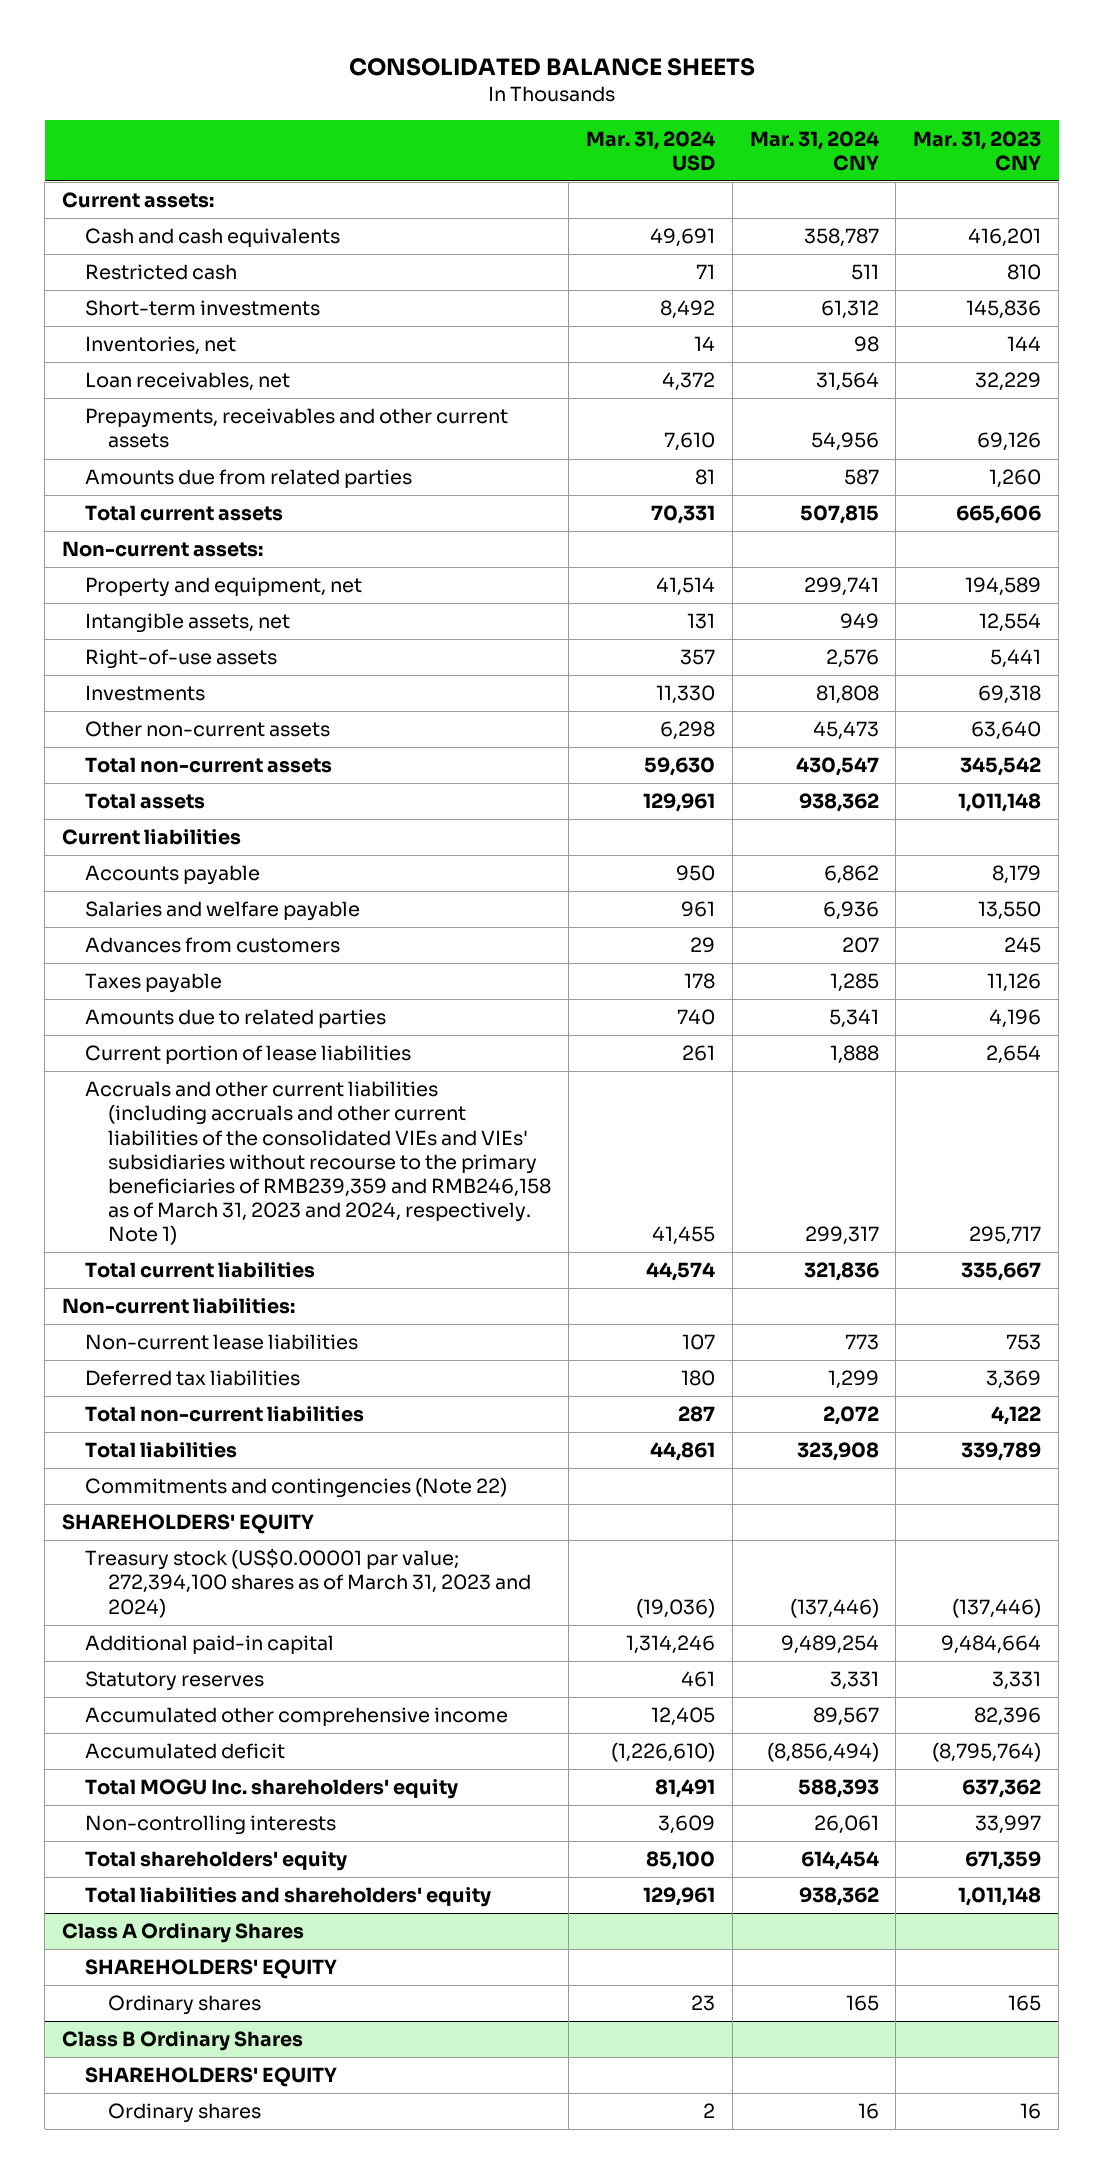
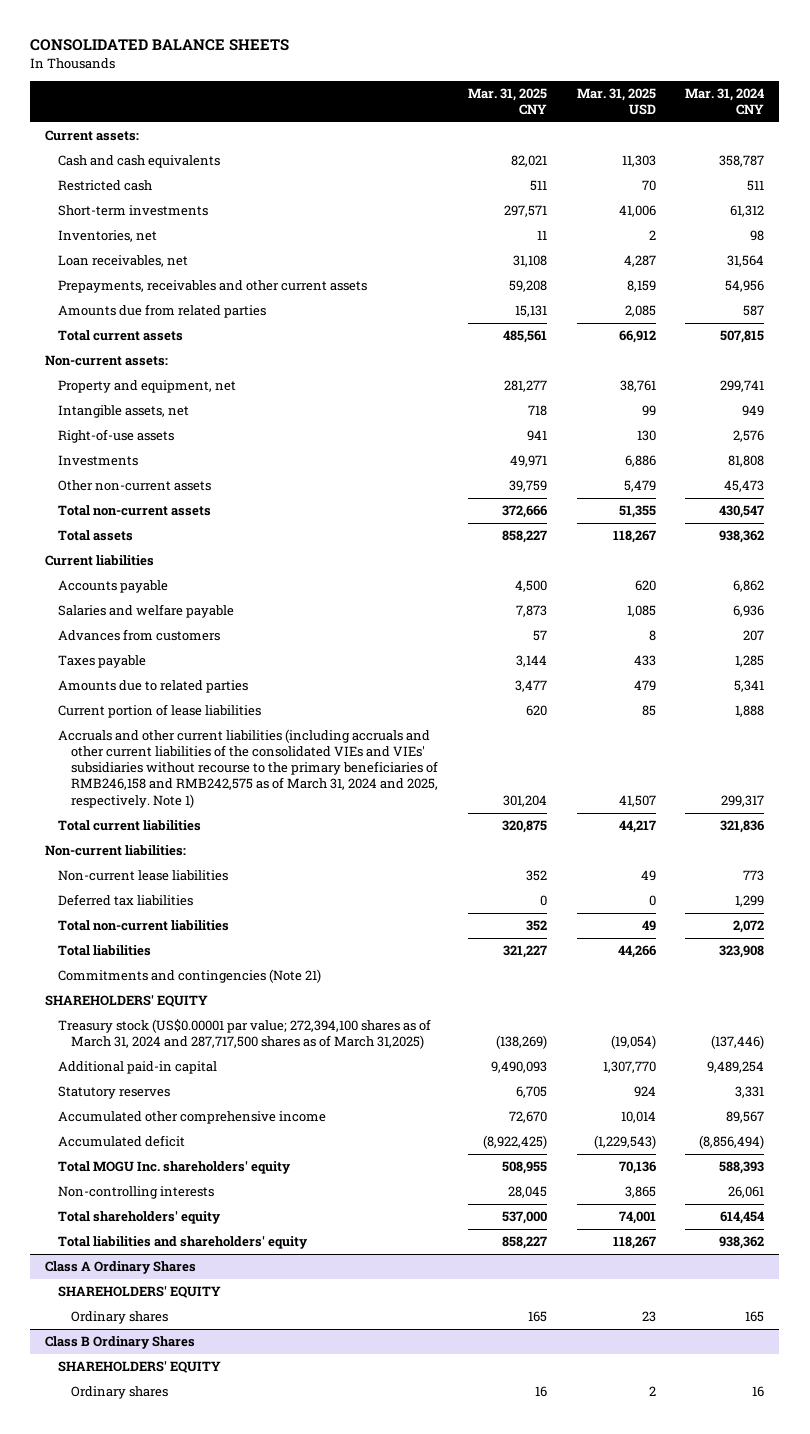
- | Mar. 31, 2024 USD | Mar. 31, 2024 CNY | Mar. 31, 2023 CNY
+ | Mar. 31, 2025 CNY | Mar. 31, 2025 USD | Mar. 31, 2024 CNY
- Accruals and other current liabilities (including accruals and other current liabilities of the consolidated VIEs and VIEs' subsidiaries without recourse to the primary beneficiaries of RMB239,359 and RMB246,158 as of March 31, 2023 and 2024, respectively. Note 1) | 41,455 | 299,317 | 295,717
+ Accruals and other current liabilities (including accruals and other current liabilities of the consolidated VIEs and VIEs' subsidiaries without recourse to the primary beneficiaries of RMB246,158 and RMB242,575 as of March 31, 2024 and 2025, respectively. Note 1) | 301,204 | 41,507 | 299,317
- Commitments and contingencies (Note 22)
+ Commitments and contingencies (Note 21)
- Treasury stock (US$0.00001 par value; 272,394,100 shares as of March 31, 2023 and 2024) | (19,036) | (137,446) | (137,446)
+ Treasury stock (US$0.00001 par value; 272,394,100 shares as of March 31, 2024 and 287,717,500 shares as of March 31,2025) | (138,269) | (19,054) | (137,446)

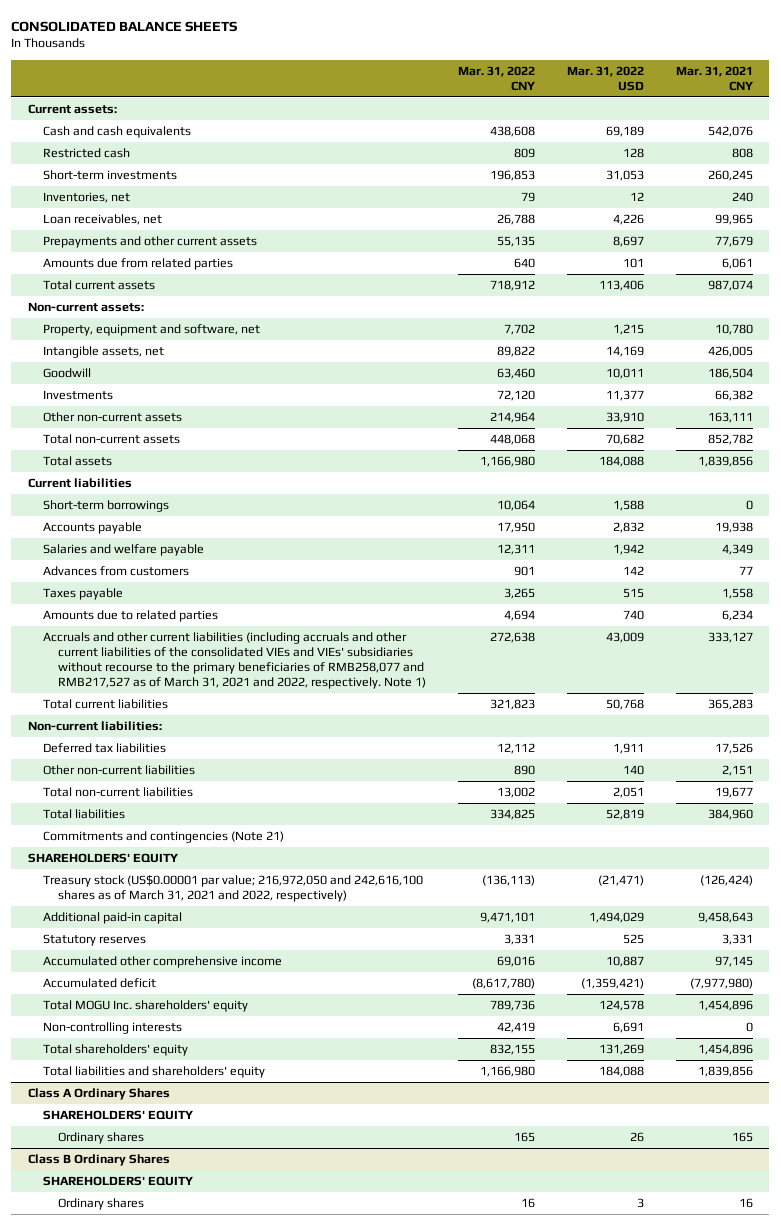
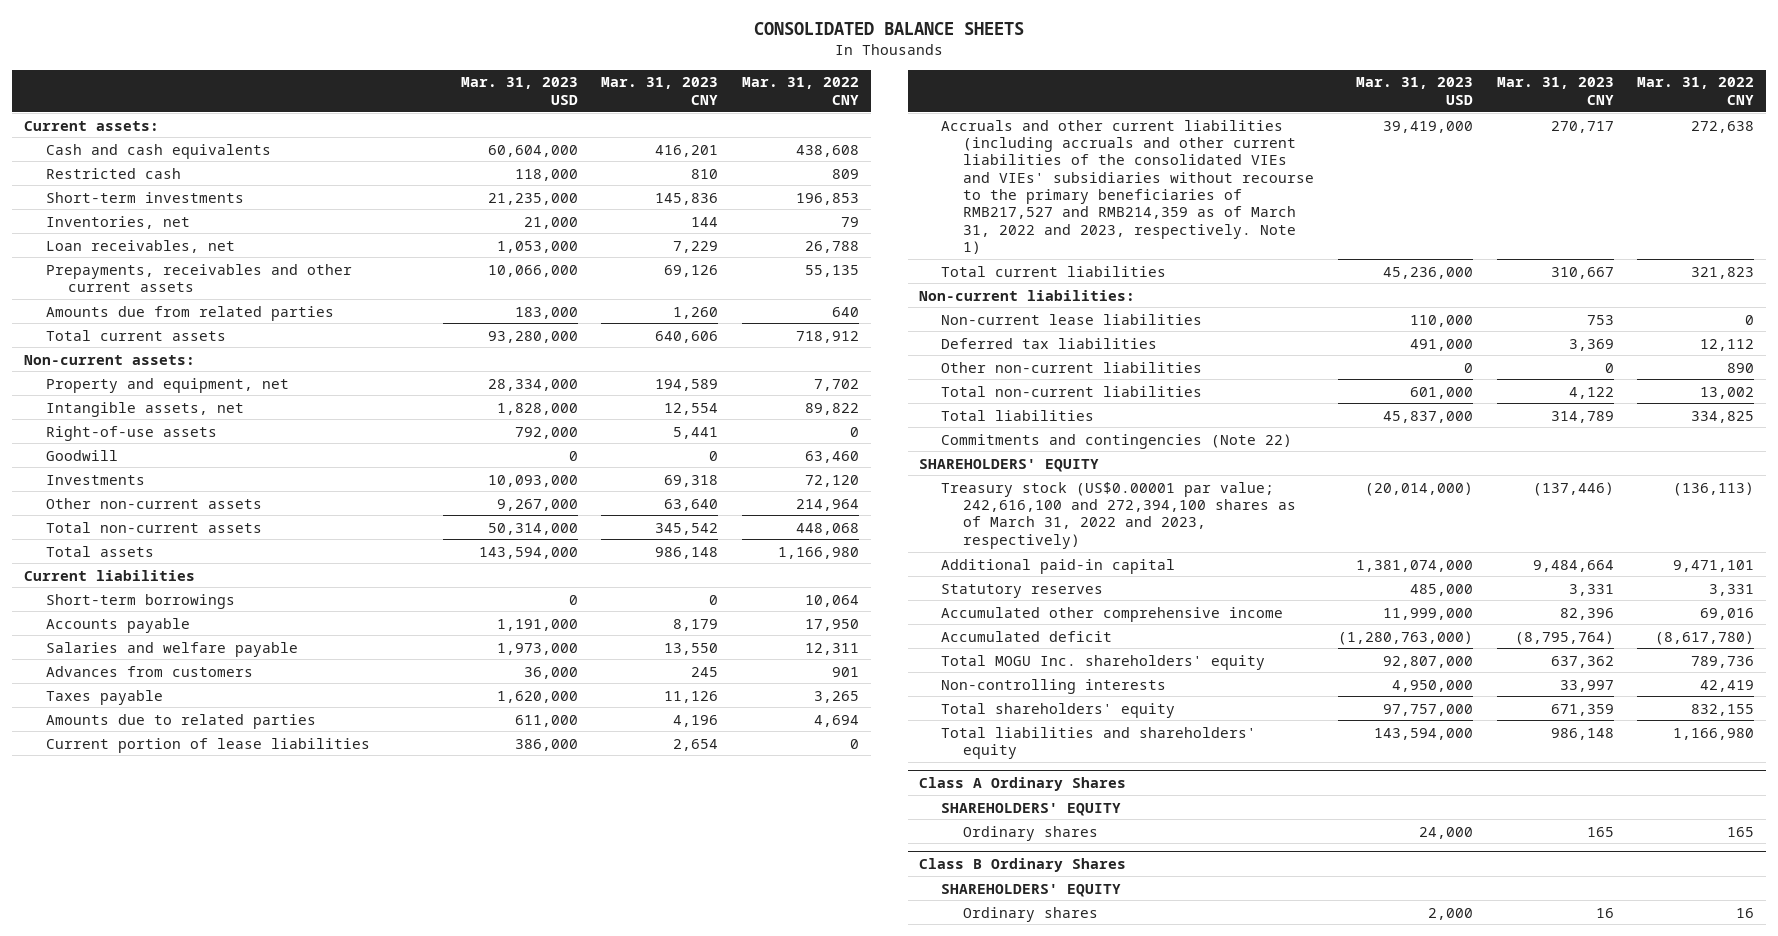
- | Mar. 31, 2022 CNY | Mar. 31, 2022 USD | Mar. 31, 2021 CNY
+ | Mar. 31, 2023 USD | Mar. 31, 2023 CNY | Mar. 31, 2022 CNY
- Prepayments and other current assets | 55,135 | 8,697 | 77,679
+ Prepayments, receivables and other current assets | 10,066,000 | 69,126 | 55,135
- Property, equipment and software, net | 7,702 | 1,215 | 10,780
+ Property and equipment, net | 28,334,000 | 194,589 | 7,702
+ Right-of-use assets | 792,000 | 5,441 | 0
- Accruals and other current liabilities (including accruals and other current liabilities of the consolidated VIEs and VIEs' subsidiaries without recourse to the primary beneficiaries of RMB258,077 and RMB217,527 as of March 31, 2021 and 2022, respectively. Note 1) | 272,638 | 43,009 | 333,127
+ Current portion of lease liabilities | 386,000 | 2,654 | 0
+ Accruals and other current liabilities (including accruals and other current liabilities of the consolidated VIEs and VIEs' subsidiaries without recourse to the primary beneficiaries of RMB217,527 and RMB214,359 as of March 31, 2022 and 2023, respectively. Note 1) | 39,419,000 | 270,717 | 272,638
+ Non-current lease liabilities | 110,000 | 753 | 0
- Commitments and contingencies (Note 21)
+ Commitments and contingencies (Note 22)
- Treasury stock (US$0.00001 par value; 216,972,050 and 242,616,100 shares as of March 31, 2021 and 2022, respectively) | (136,113) | (21,471) | (126,424)
+ Treasury stock (US$0.00001 par value; 242,616,100 and 272,394,100 shares as of March 31, 2022 and 2023, respectively) | (20,014,000) | (137,446) | (136,113)

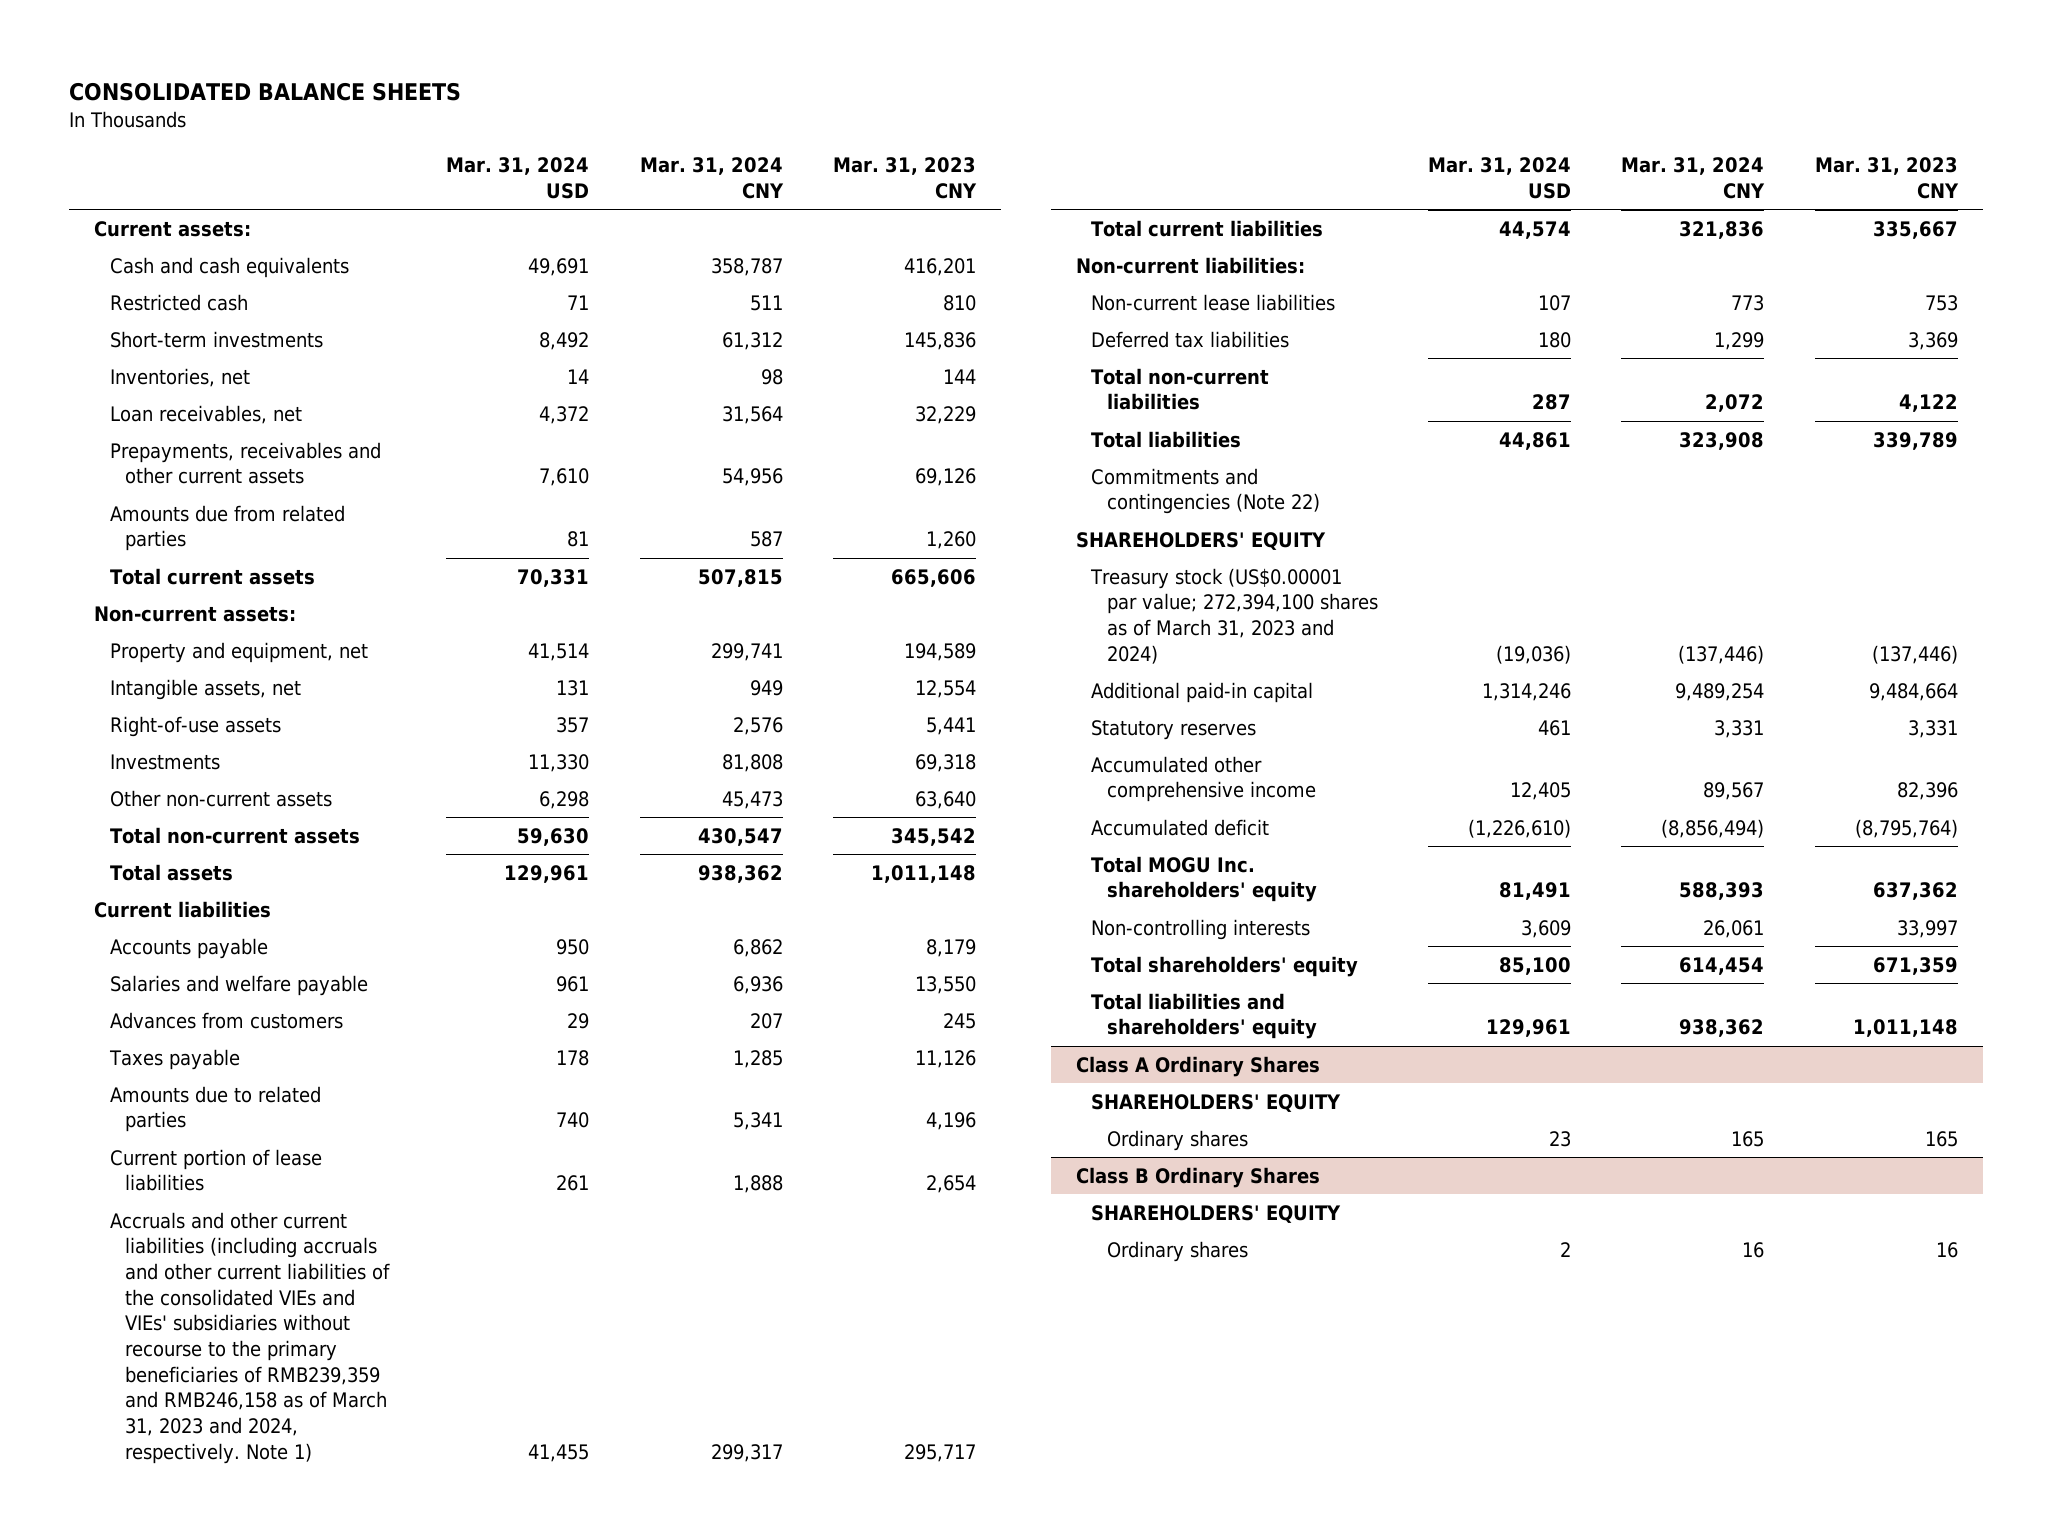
- | Mar. 31, 2023 USD | Mar. 31, 2023 CNY | Mar. 31, 2022 CNY
+ | Mar. 31, 2024 USD | Mar. 31, 2024 CNY | Mar. 31, 2023 CNY
- Loan receivables, net | 1,053,000 | 7,229 | 26,788
+ Loan receivables, net | 4,372 | 31,564 | 32,229
- Total current assets | 93,280,000 | 640,606 | 718,912
+ Total current assets | 70,331 | 507,815 | 665,606
- Goodwill | 0 | 0 | 63,460
- Total assets | 143,594,000 | 986,148 | 1,166,980
+ Total assets | 129,961 | 938,362 | 1,011,148
- Short-term borrowings | 0 | 0 | 10,064
- Accruals and other current liabilities (including accruals and other current liabilities of the consolidated VIEs and VIEs' subsidiaries without recourse to the primary beneficiaries of RMB217,527 and RMB214,359 as of March 31, 2022 and 2023, respectively. Note 1) | 39,419,000 | 270,717 | 272,638
- Total current liabilities | 45,236,000 | 310,667 | 321,823
+ Accruals and other current liabilities (including accruals and other current liabilities of the consolidated VIEs and VIEs' subsidiaries without recourse to the primary beneficiaries of RMB239,359 and RMB246,158 as of March 31, 2023 and 2024, respectively. Note 1) | 41,455 | 299,317 | 295,717
+ Total current liabilities | 44,574 | 321,836 | 335,667
- Other non-current liabilities | 0 | 0 | 890
- Total liabilities | 45,837,000 | 314,789 | 334,825
+ Total liabilities | 44,861 | 323,908 | 339,789
- Treasury stock (US$0.00001 par value; 242,616,100 and 272,394,100 shares as of March 31, 2022 and 2023, respectively) | (20,014,000) | (137,446) | (136,113)
+ Treasury stock (US$0.00001 par value; 272,394,100 shares as of March 31, 2023 and 2024) | (19,036) | (137,446) | (137,446)
- Total liabilities and shareholders' equity | 143,594,000 | 986,148 | 1,166,980
+ Total liabilities and shareholders' equity | 129,961 | 938,362 | 1,011,148

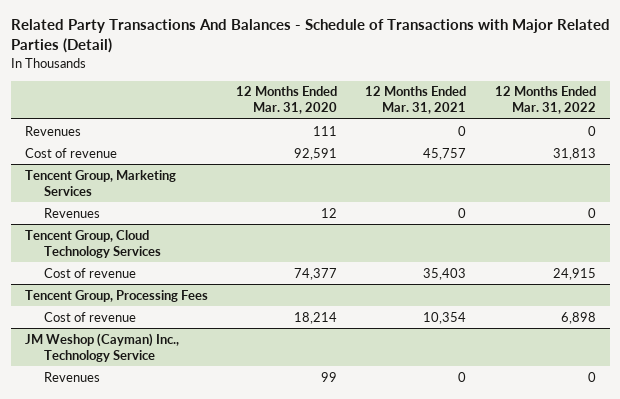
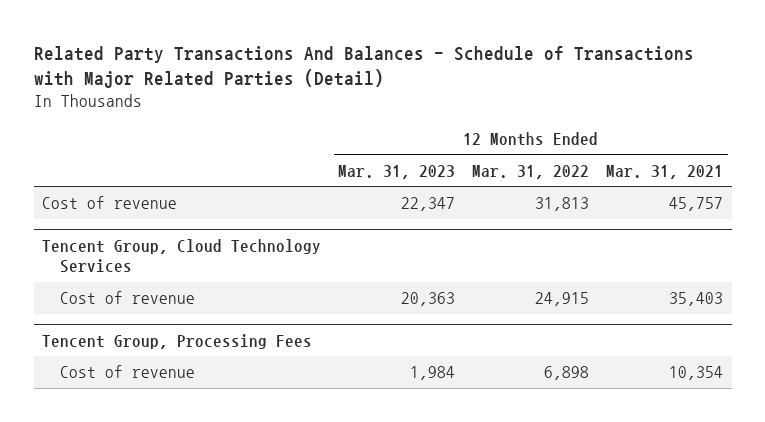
- | 12 Months Ended Mar. 31, 2020 | 12 Months Ended Mar. 31, 2021 | 12 Months Ended Mar. 31, 2022
+ | 12 Months Ended Mar. 31, 2023 | 12 Months Ended Mar. 31, 2022 | 12 Months Ended Mar. 31, 2021
- Revenues | 111 | 0 | 0
- Tencent Group, Marketing Services
- Revenues | 12 | 0 | 0
- JM Weshop (Cayman) Inc., Technology Service
- Revenues | 99 | 0 | 0

